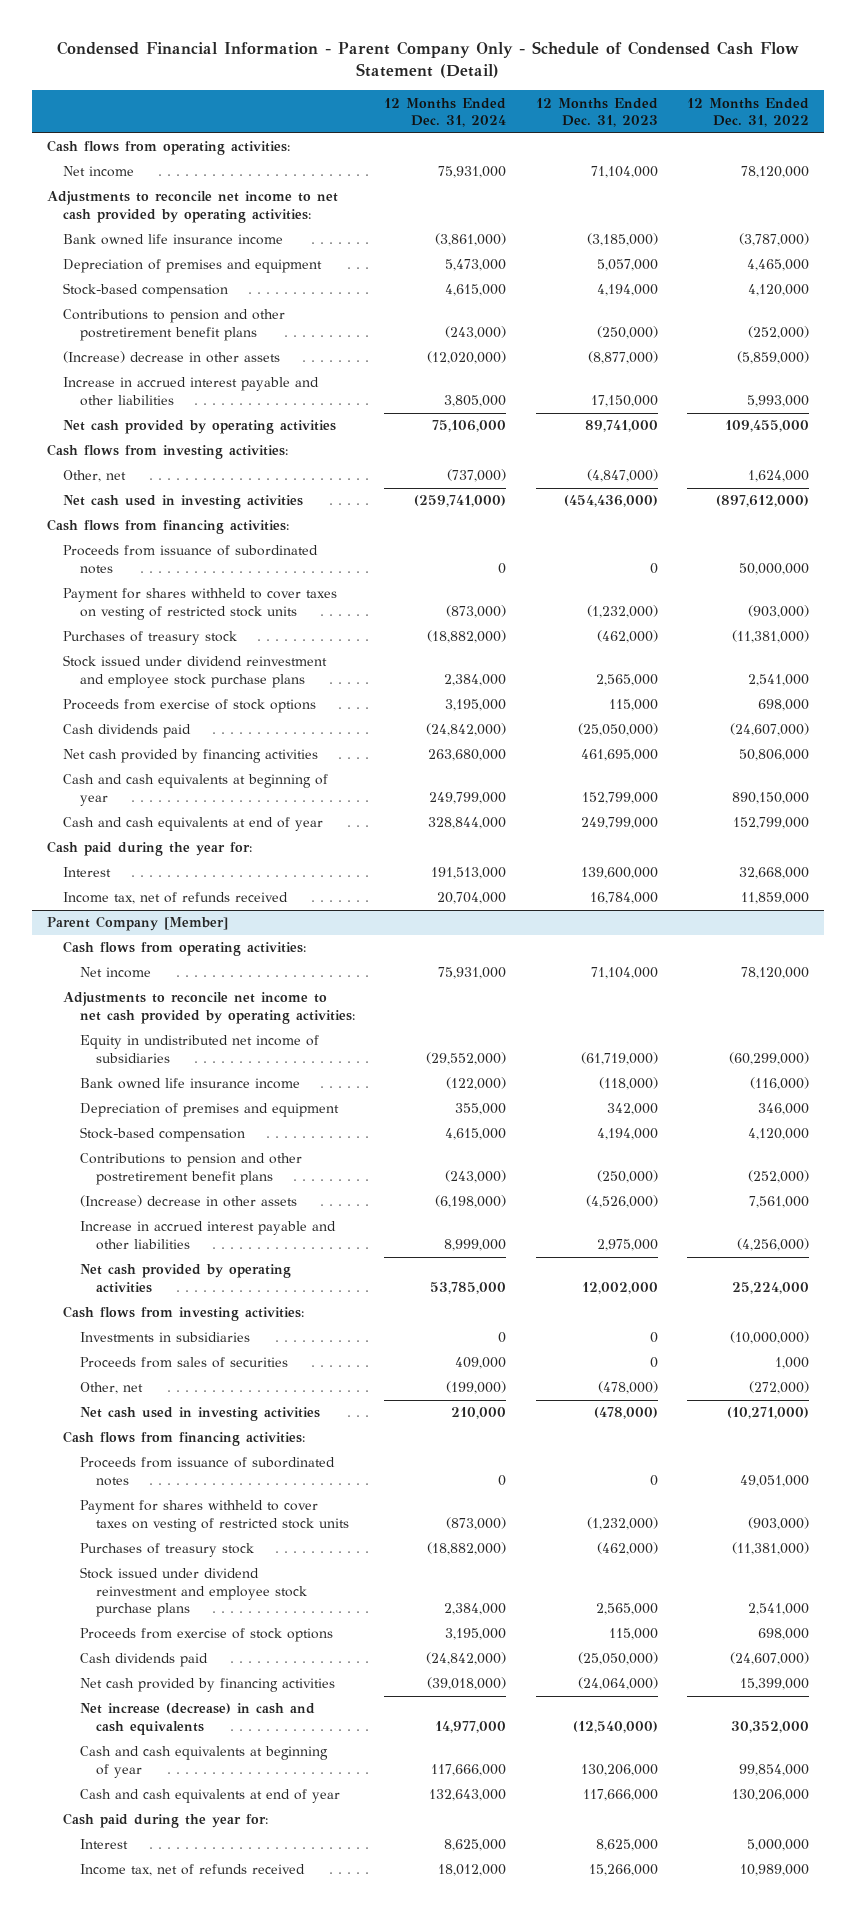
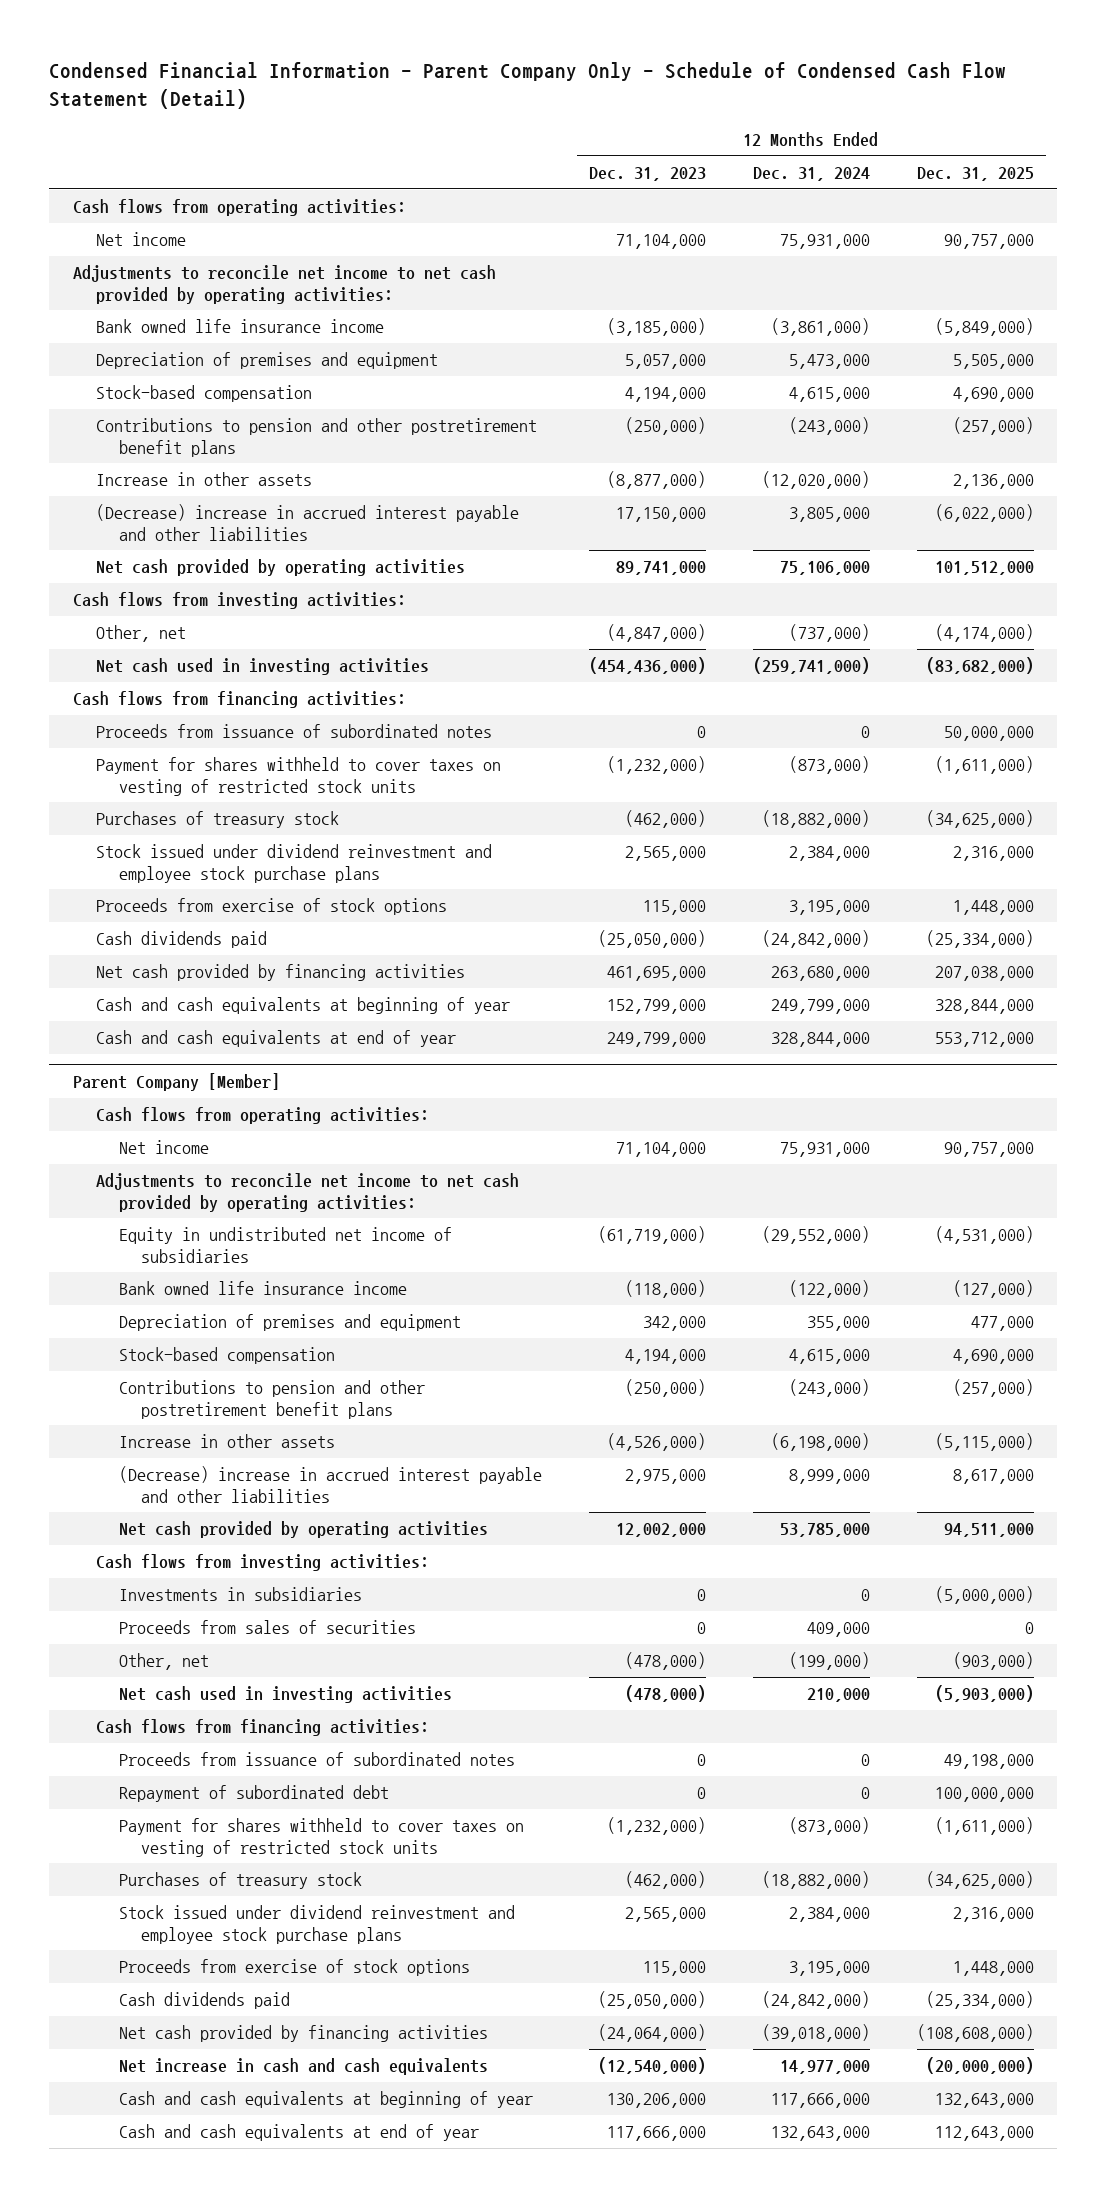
- | 12 Months Ended Dec. 31, 2024 | 12 Months Ended Dec. 31, 2023 | 12 Months Ended Dec. 31, 2022
+ | 12 Months Ended Dec. 31, 2023 | 12 Months Ended Dec. 31, 2024 | 12 Months Ended Dec. 31, 2025
- (Increase) decrease in other assets | (12,020,000) | (8,877,000) | (5,859,000)
- Increase in accrued interest payable and other liabilities | 3,805,000 | 17,150,000 | 5,993,000
+ Increase in other assets | (8,877,000) | (12,020,000) | 2,136,000
+ (Decrease) increase in accrued interest payable and other liabilities | 17,150,000 | 3,805,000 | (6,022,000)
- Cash paid during the year for:
- Interest | 191,513,000 | 139,600,000 | 32,668,000
- Income tax, net of refunds received | 20,704,000 | 16,784,000 | 11,859,000
@ Parent Company [Member]
- (Increase) decrease in other assets | (6,198,000) | (4,526,000) | 7,561,000
- Increase in accrued interest payable and other liabilities | 8,999,000 | 2,975,000 | (4,256,000)
+ Increase in other assets | (4,526,000) | (6,198,000) | (5,115,000)
+ (Decrease) increase in accrued interest payable and other liabilities | 2,975,000 | 8,999,000 | 8,617,000
+ Repayment of subordinated debt | 0 | 0 | 100,000,000
- Net increase (decrease) in cash and cash equivalents | 14,977,000 | (12,540,000) | 30,352,000
+ Net increase in cash and cash equivalents | (12,540,000) | 14,977,000 | (20,000,000)
- Cash paid during the year for:
- Interest | 8,625,000 | 8,625,000 | 5,000,000
- Income tax, net of refunds received | 18,012,000 | 15,266,000 | 10,989,000

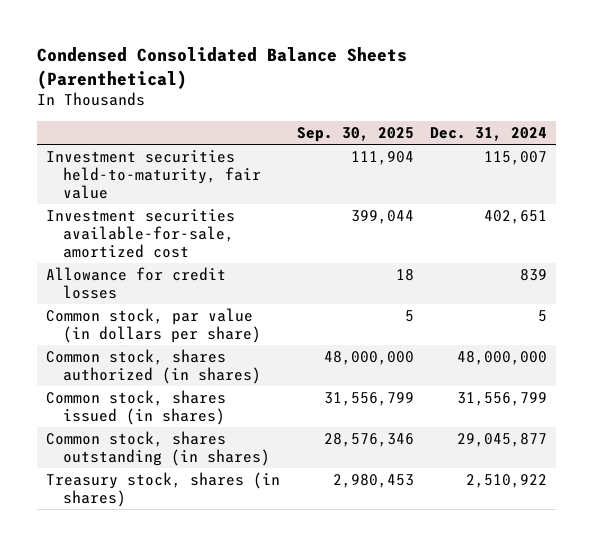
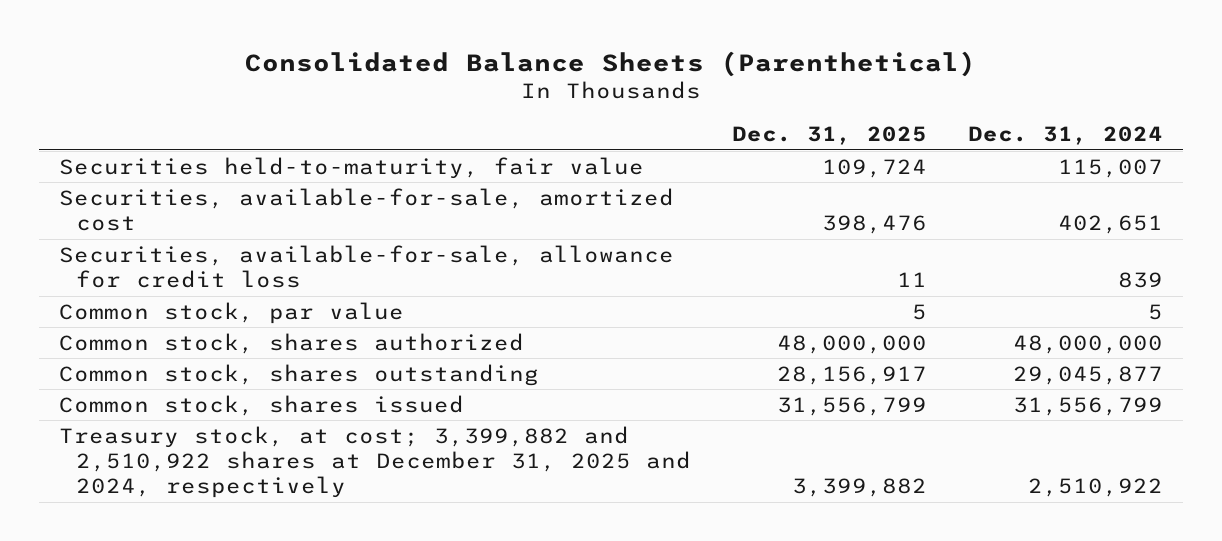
- Condensed Consolidated Balance Sheets (Parenthetical)
+ Consolidated Balance Sheets (Parenthetical)
- | Sep. 30, 2025 | Dec. 31, 2024
+ | Dec. 31, 2025 | Dec. 31, 2024
- Investment securities held-to-maturity, fair value | 111,904 | 115,007
- Investment securities available-for-sale, amortized cost | 399,044 | 402,651
- Allowance for credit losses | 18 | 839
- Common stock, par value (in dollars per share) | 5 | 5
- Common stock, shares authorized (in shares) | 48,000,000 | 48,000,000
- Common stock, shares issued (in shares) | 31,556,799 | 31,556,799
- Common stock, shares outstanding (in shares) | 28,576,346 | 29,045,877
- Treasury stock, shares (in shares) | 2,980,453 | 2,510,922
+ Securities held-to-maturity, fair value | 109,724 | 115,007
+ Securities, available-for-sale, amortized cost | 398,476 | 402,651
+ Securities, available-for-sale, allowance for credit loss | 11 | 839
+ Common stock, par value | 5 | 5
+ Common stock, shares authorized | 48,000,000 | 48,000,000
+ Common stock, shares outstanding | 28,156,917 | 29,045,877
+ Common stock, shares issued | 31,556,799 | 31,556,799
+ Treasury stock, at cost; 3,399,882 and 2,510,922 shares at December 31, 2025 and 2024, respectively | 3,399,882 | 2,510,922

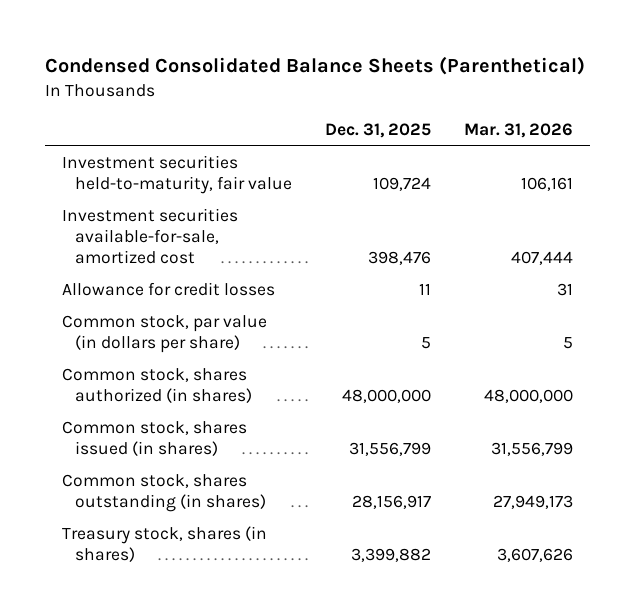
- Consolidated Balance Sheets (Parenthetical)
+ Condensed Consolidated Balance Sheets (Parenthetical)
- | Dec. 31, 2025 | Dec. 31, 2024
+ | Dec. 31, 2025 | Mar. 31, 2026
- Securities held-to-maturity, fair value | 109,724 | 115,007
- Securities, available-for-sale, amortized cost | 398,476 | 402,651
- Securities, available-for-sale, allowance for credit loss | 11 | 839
- Common stock, par value | 5 | 5
- Common stock, shares authorized | 48,000,000 | 48,000,000
- Common stock, shares outstanding | 28,156,917 | 29,045,877
- Common stock, shares issued | 31,556,799 | 31,556,799
- Treasury stock, at cost; 3,399,882 and 2,510,922 shares at December 31, 2025 and 2024, respectively | 3,399,882 | 2,510,922
+ Investment securities held-to-maturity, fair value | 109,724 | 106,161
+ Investment securities available-for-sale, amortized cost | 398,476 | 407,444
+ Allowance for credit losses | 11 | 31
+ Common stock, par value (in dollars per share) | 5 | 5
+ Common stock, shares authorized (in shares) | 48,000,000 | 48,000,000
+ Common stock, shares issued (in shares) | 31,556,799 | 31,556,799
+ Common stock, shares outstanding (in shares) | 28,156,917 | 27,949,173
+ Treasury stock, shares (in shares) | 3,399,882 | 3,607,626

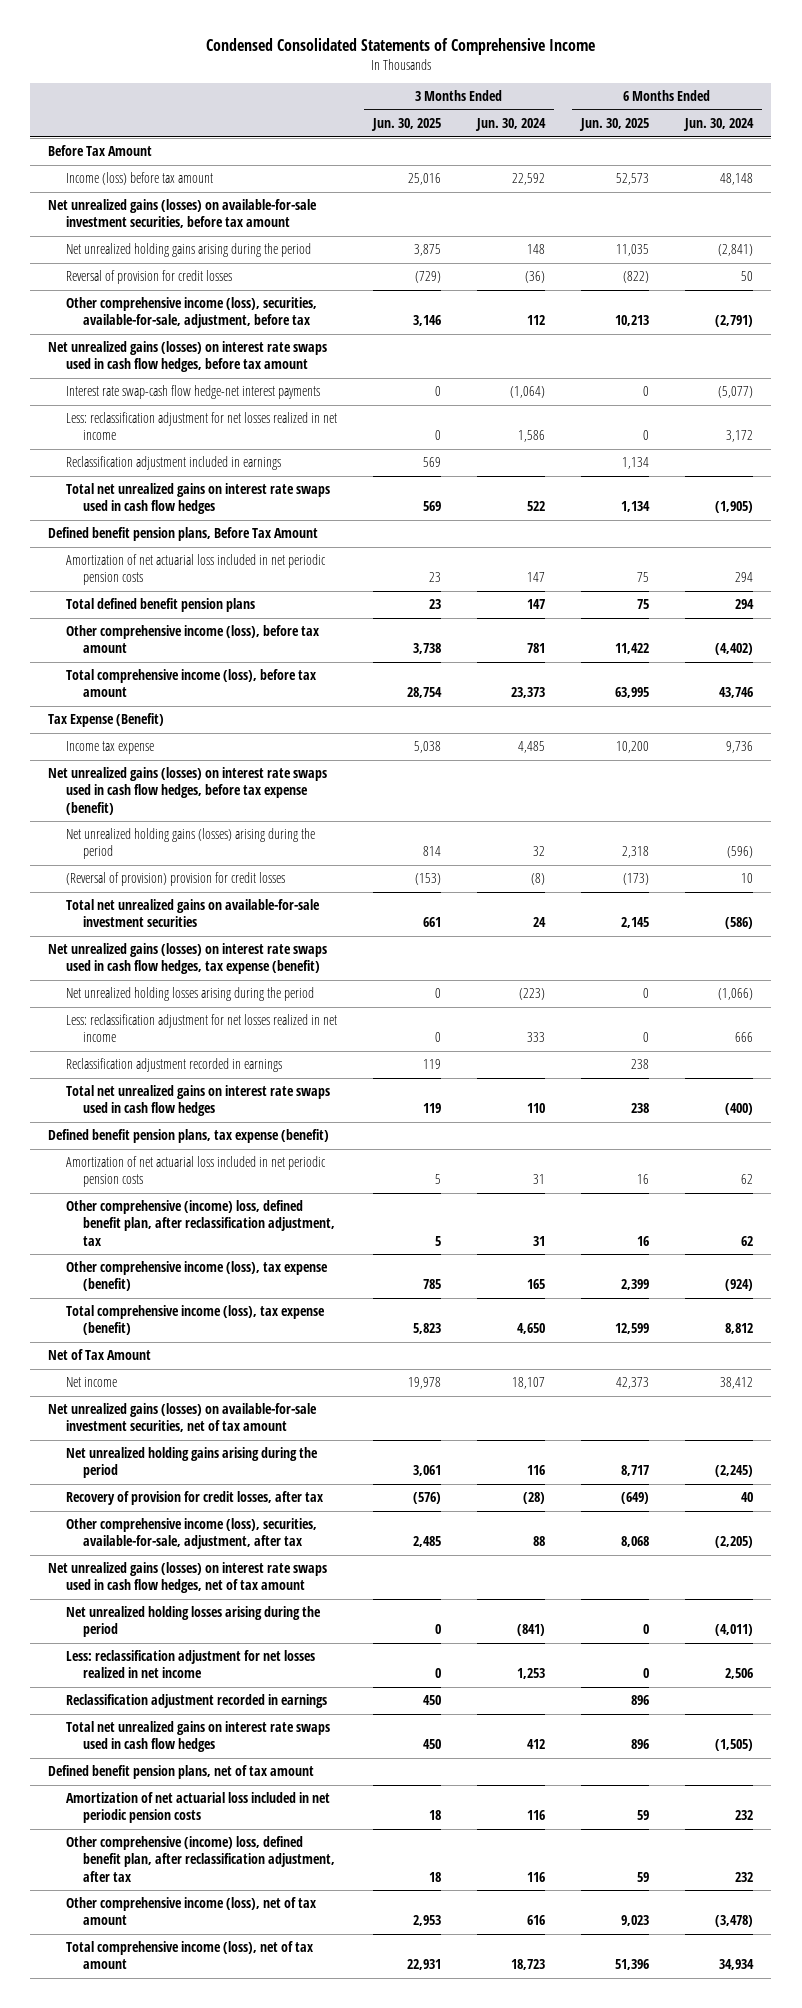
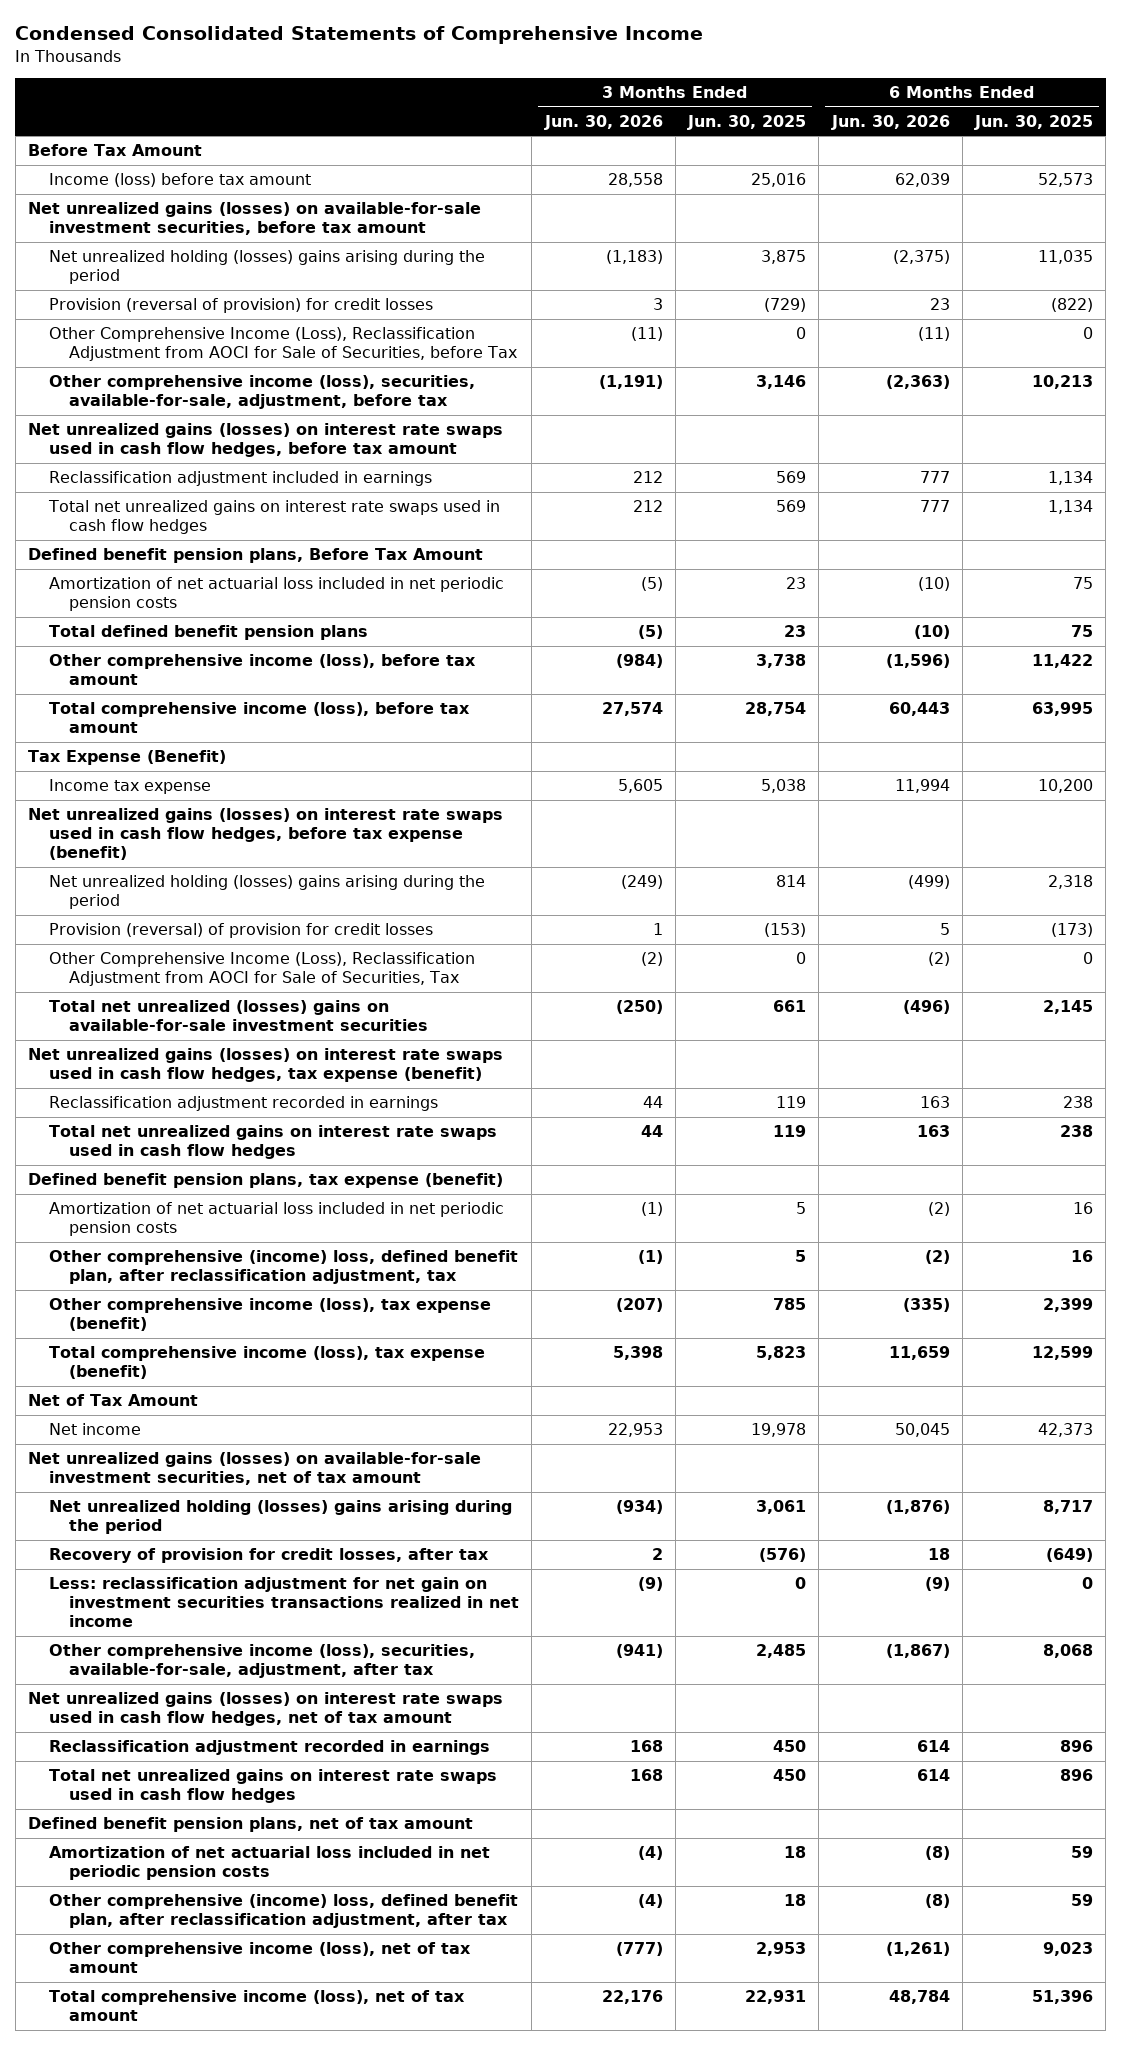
- | 3 Months Ended Jun. 30, 2025 | 3 Months Ended Jun. 30, 2024 | 6 Months Ended Jun. 30, 2025 | 6 Months Ended Jun. 30, 2024
+ | 3 Months Ended Jun. 30, 2026 | 3 Months Ended Jun. 30, 2025 | 6 Months Ended Jun. 30, 2026 | 6 Months Ended Jun. 30, 2025
- Net unrealized holding gains arising during the period | 3,875 | 148 | 11,035 | (2,841)
- Reversal of provision for credit losses | (729) | (36) | (822) | 50
+ Net unrealized holding (losses) gains arising during the period | (1,183) | 3,875 | (2,375) | 11,035
+ Provision (reversal of provision) for credit losses | 3 | (729) | 23 | (822)
+ Other Comprehensive Income (Loss), Reclassification Adjustment from AOCI for Sale of Securities, before Tax | (11) | 0 | (11) | 0
- Interest rate swap-cash flow hedge-net interest payments | 0 | (1,064) | 0 | (5,077)
- Less: reclassification adjustment for net losses realized in net income | 0 | 1,586 | 0 | 3,172
- Net unrealized holding gains (losses) arising during the period | 814 | 32 | 2,318 | (596)
- (Reversal of provision) provision for credit losses | (153) | (8) | (173) | 10
- Total net unrealized gains on available-for-sale investment securities | 661 | 24 | 2,145 | (586)
+ Net unrealized holding (losses) gains arising during the period | (249) | 814 | (499) | 2,318
+ Provision (reversal) of provision for credit losses | 1 | (153) | 5 | (173)
+ Other Comprehensive Income (Loss), Reclassification Adjustment from AOCI for Sale of Securities, Tax | (2) | 0 | (2) | 0
+ Total net unrealized (losses) gains on available-for-sale investment securities | (250) | 661 | (496) | 2,145
- Net unrealized holding losses arising during the period | 0 | (223) | 0 | (1,066)
- Less: reclassification adjustment for net losses realized in net income | 0 | 333 | 0 | 666
- Net unrealized holding gains arising during the period | 3,061 | 116 | 8,717 | (2,245)
+ Net unrealized holding (losses) gains arising during the period | (934) | 3,061 | (1,876) | 8,717
+ Less: reclassification adjustment for net gain on investment securities transactions realized in net income | (9) | 0 | (9) | 0
- Net unrealized holding losses arising during the period | 0 | (841) | 0 | (4,011)
- Less: reclassification adjustment for net losses realized in net income | 0 | 1,253 | 0 | 2,506

